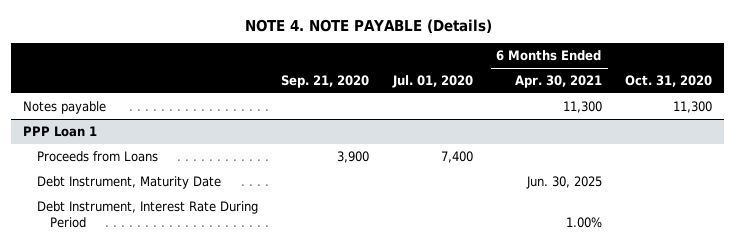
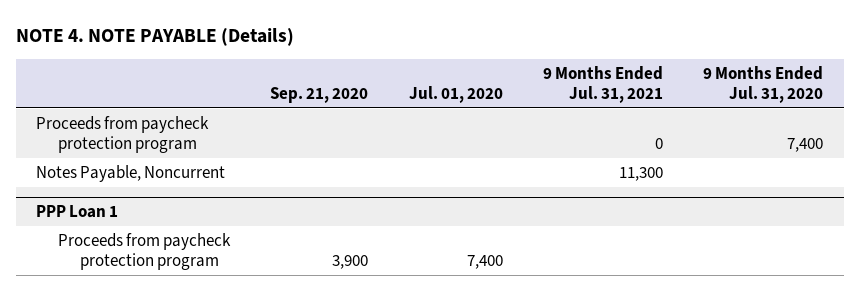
- | Sep. 21, 2020 | Jul. 01, 2020 | 6 Months Ended Apr. 30, 2021 | Oct. 31, 2020
+ | Sep. 21, 2020 | Jul. 01, 2020 | 9 Months Ended Jul. 31, 2021 | 9 Months Ended Jul. 31, 2020
- Notes payable | | | 11,300 | 11,300
+ Proceeds from paycheck protection program | | | 0 | 7,400
+ Notes Payable, Noncurrent | | | 11,300 |
@ PPP Loan 1
- Proceeds from Loans | 3,900 | 7,400 | |
- Debt Instrument, Maturity Date | | | Jun. 30, 2025 |
- Debt Instrument, Interest Rate During Period | | | 1.00% |
+ Proceeds from paycheck protection program | 3,900 | 7,400 | |

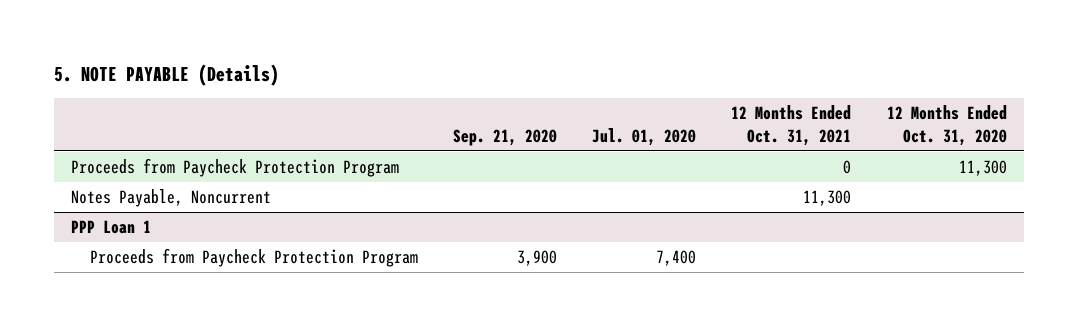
- NOTE 4. NOTE PAYABLE (Details)
+ 5. NOTE PAYABLE (Details)
- | Sep. 21, 2020 | Jul. 01, 2020 | 9 Months Ended Jul. 31, 2021 | 9 Months Ended Jul. 31, 2020
+ | Sep. 21, 2020 | Jul. 01, 2020 | 12 Months Ended Oct. 31, 2021 | 12 Months Ended Oct. 31, 2020
- Proceeds from paycheck protection program | | | 0 | 7,400
+ Proceeds from Paycheck Protection Program | | | 0 | 11,300
@ PPP Loan 1
- Proceeds from paycheck protection program | 3,900 | 7,400 | |
+ Proceeds from Paycheck Protection Program | 3,900 | 7,400 | |

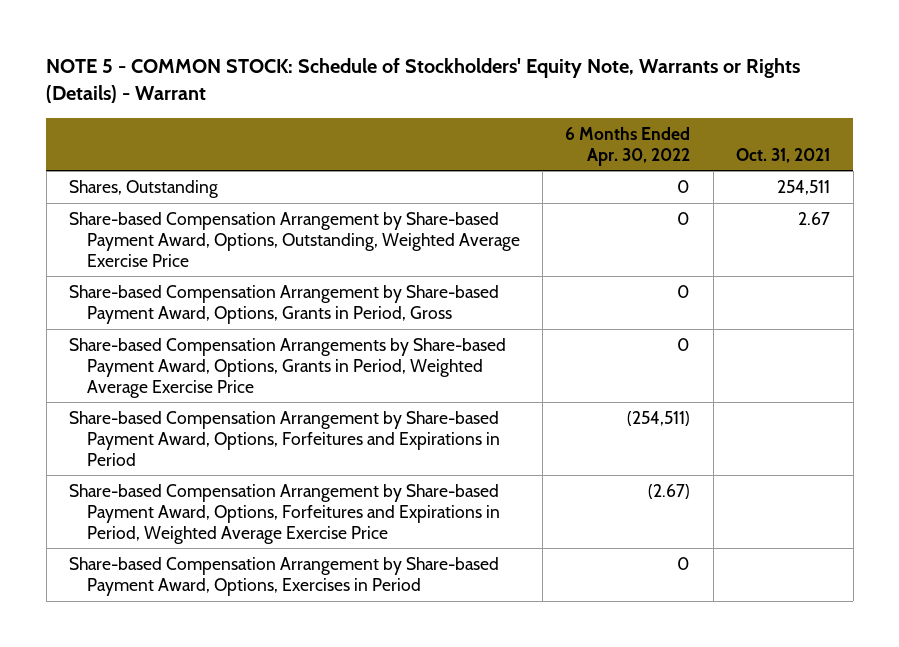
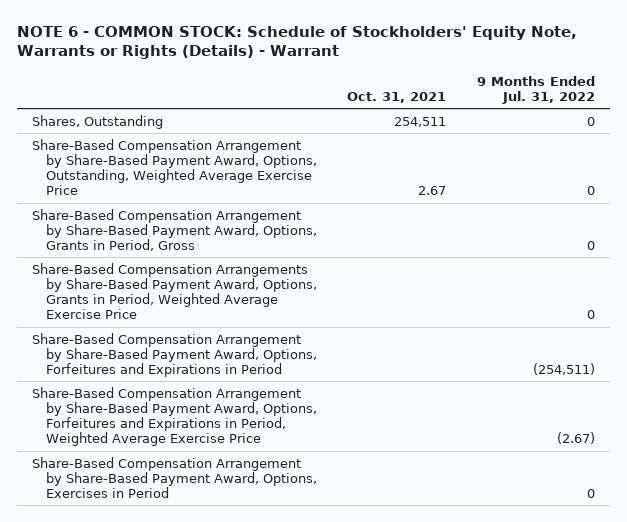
- NOTE 5 - COMMON STOCK: Schedule of Stockholders' Equity Note, Warrants or Rights (Details) - Warrant
+ NOTE 6 - COMMON STOCK: Schedule of Stockholders' Equity Note, Warrants or Rights (Details) - Warrant
- | 6 Months Ended Apr. 30, 2022 | Oct. 31, 2021
+ | Oct. 31, 2021 | 9 Months Ended Jul. 31, 2022
- Share-based Compensation Arrangement by Share-based Payment Award, Options, Outstanding, Weighted Average Exercise Price | 0 | 2.67
- Share-based Compensation Arrangement by Share-based Payment Award, Options, Grants in Period, Gross | 0 |
- Share-based Compensation Arrangements by Share-based Payment Award, Options, Grants in Period, Weighted Average Exercise Price | 0 |
- Share-based Compensation Arrangement by Share-based Payment Award, Options, Forfeitures and Expirations in Period | (254,511) |
- Share-based Compensation Arrangement by Share-based Payment Award, Options, Forfeitures and Expirations in Period, Weighted Average Exercise Price | (2.67) |
- Share-based Compensation Arrangement by Share-based Payment Award, Options, Exercises in Period | 0 |
+ Share-Based Compensation Arrangement by Share-Based Payment Award, Options, Outstanding, Weighted Average Exercise Price | 2.67 | 0
+ Share-Based Compensation Arrangement by Share-Based Payment Award, Options, Grants in Period, Gross | | 0
+ Share-Based Compensation Arrangements by Share-Based Payment Award, Options, Grants in Period, Weighted Average Exercise Price | | 0
+ Share-Based Compensation Arrangement by Share-Based Payment Award, Options, Forfeitures and Expirations in Period | | (254,511)
+ Share-Based Compensation Arrangement by Share-Based Payment Award, Options, Forfeitures and Expirations in Period, Weighted Average Exercise Price | | (2.67)
+ Share-Based Compensation Arrangement by Share-Based Payment Award, Options, Exercises in Period | | 0

